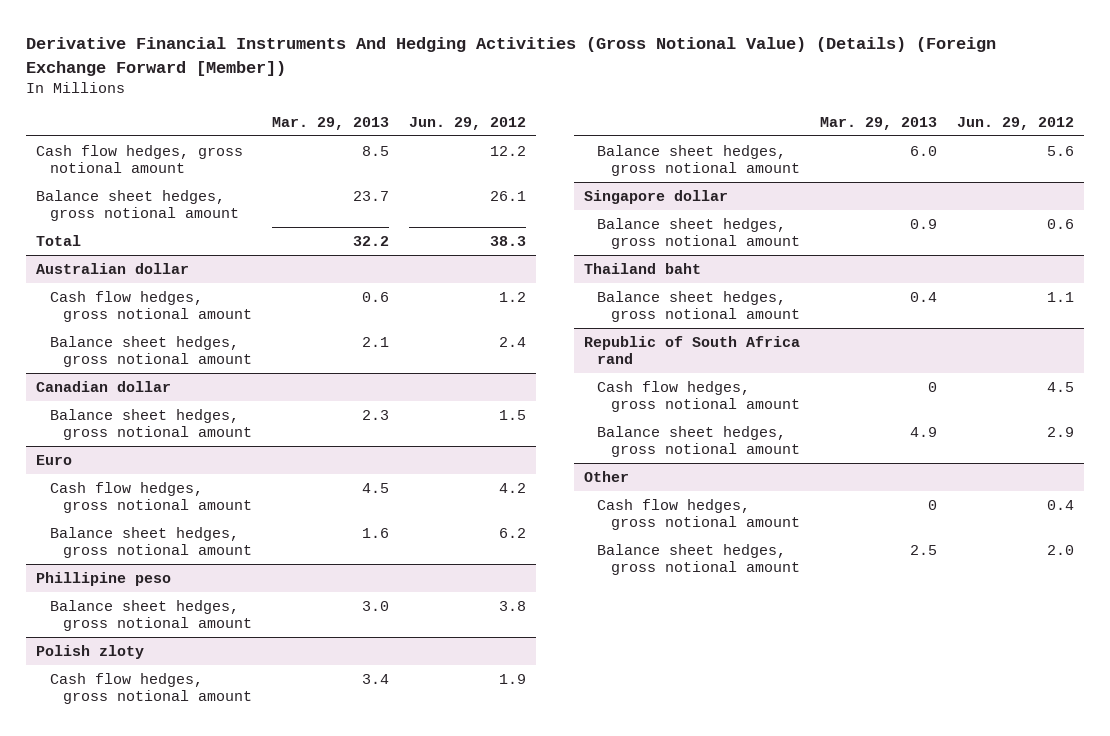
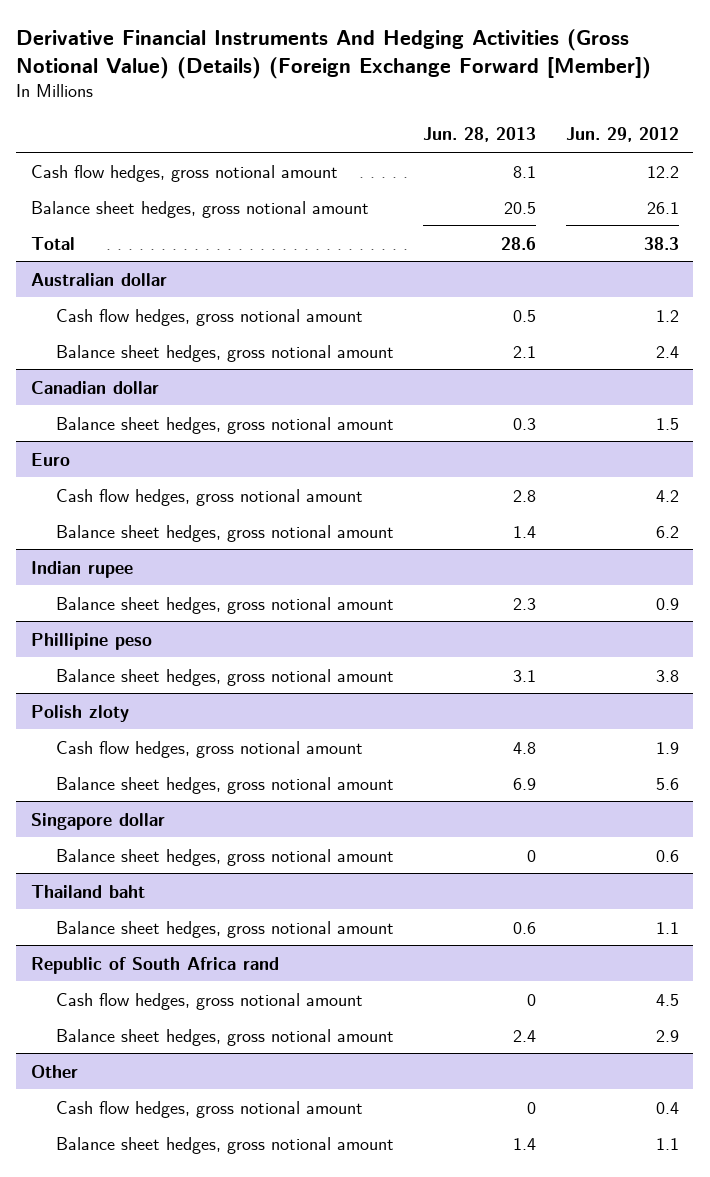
- | Mar. 29, 2013 | Jun. 29, 2012
+ | Jun. 28, 2013 | Jun. 29, 2012
+ Indian rupee
+ Balance sheet hedges, gross notional amount | 2.3 | 0.9
@ Other
- Balance sheet hedges, gross notional amount | 2.5 | 2.0
+ Balance sheet hedges, gross notional amount | 1.4 | 1.1

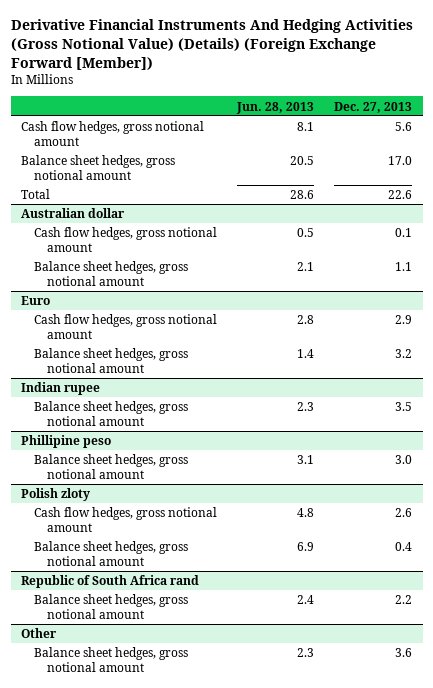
- | Jun. 28, 2013 | Jun. 29, 2012
+ | Jun. 28, 2013 | Dec. 27, 2013
- Canadian dollar
- Balance sheet hedges, gross notional amount | 0.3 | 1.5
- Singapore dollar
- Balance sheet hedges, gross notional amount | 0 | 0.6
- Thailand baht
- Balance sheet hedges, gross notional amount | 0.6 | 1.1
@ Republic of South Africa rand
- Cash flow hedges, gross notional amount | 0 | 4.5
@ Other
- Cash flow hedges, gross notional amount | 0 | 0.4
- Balance sheet hedges, gross notional amount | 1.4 | 1.1
+ Balance sheet hedges, gross notional amount | 2.3 | 3.6

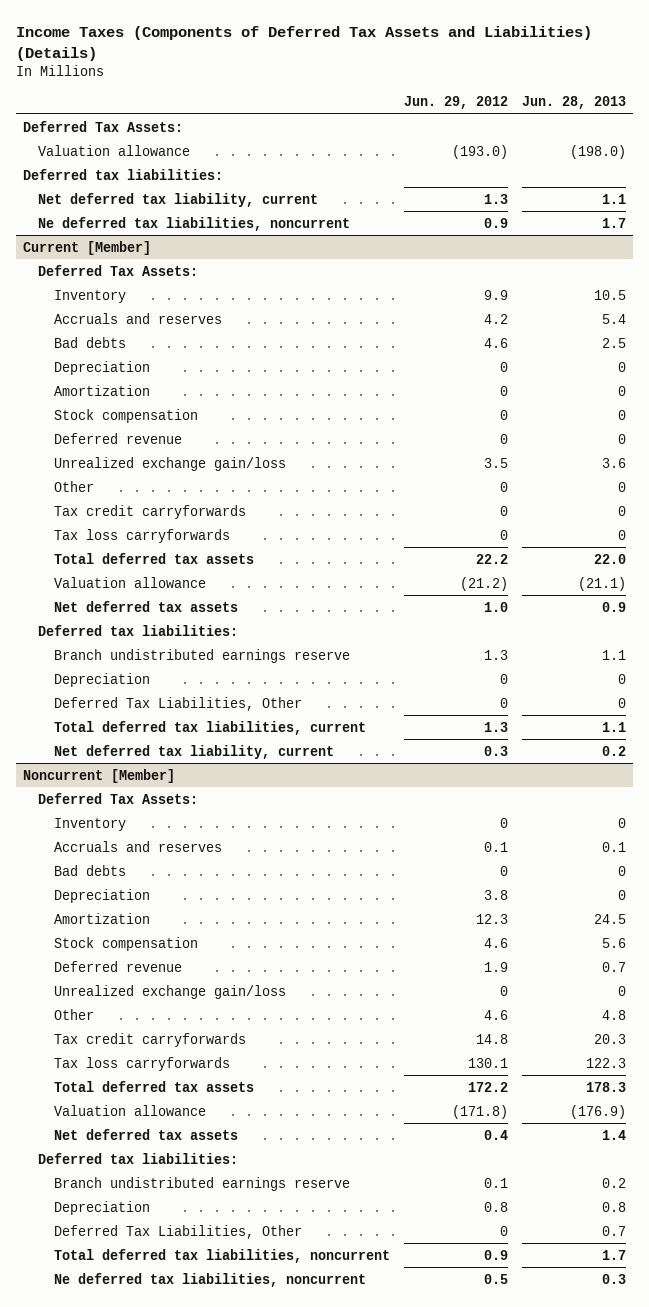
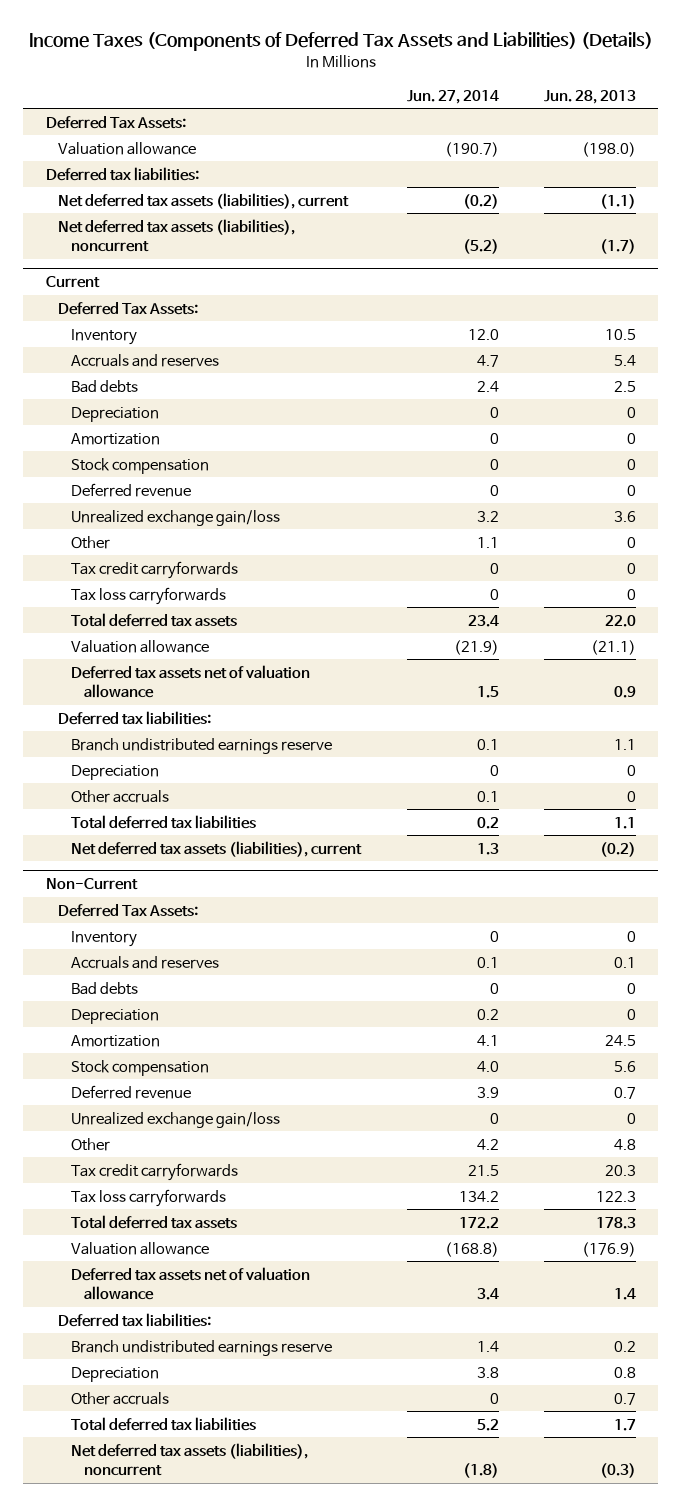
- | Jun. 29, 2012 | Jun. 28, 2013
+ | Jun. 27, 2014 | Jun. 28, 2013
- Net deferred tax liability, current | 1.3 | 1.1
- Ne deferred tax liabilities, noncurrent | 0.9 | 1.7
- Current [Member]
+ Net deferred tax assets (liabilities), current | (0.2) | (1.1)
+ Net deferred tax assets (liabilities), noncurrent | (5.2) | (1.7)
+ Current
- Net deferred tax assets | 1.0 | 0.9
+ Deferred tax assets net of valuation allowance | 1.5 | 0.9
- Deferred Tax Liabilities, Other | 0 | 0
- Total deferred tax liabilities, current | 1.3 | 1.1
- Net deferred tax liability, current | 0.3 | 0.2
- Noncurrent [Member]
+ Other accruals | 0.1 | 0
+ Total deferred tax liabilities | 0.2 | 1.1
+ Net deferred tax assets (liabilities), current | 1.3 | (0.2)
+ Non-Current
- Net deferred tax assets | 0.4 | 1.4
+ Deferred tax assets net of valuation allowance | 3.4 | 1.4
- Deferred Tax Liabilities, Other | 0 | 0.7
- Total deferred tax liabilities, noncurrent | 0.9 | 1.7
- Ne deferred tax liabilities, noncurrent | 0.5 | 0.3
+ Other accruals | 0 | 0.7
+ Total deferred tax liabilities | 5.2 | 1.7
+ Net deferred tax assets (liabilities), noncurrent | (1.8) | (0.3)

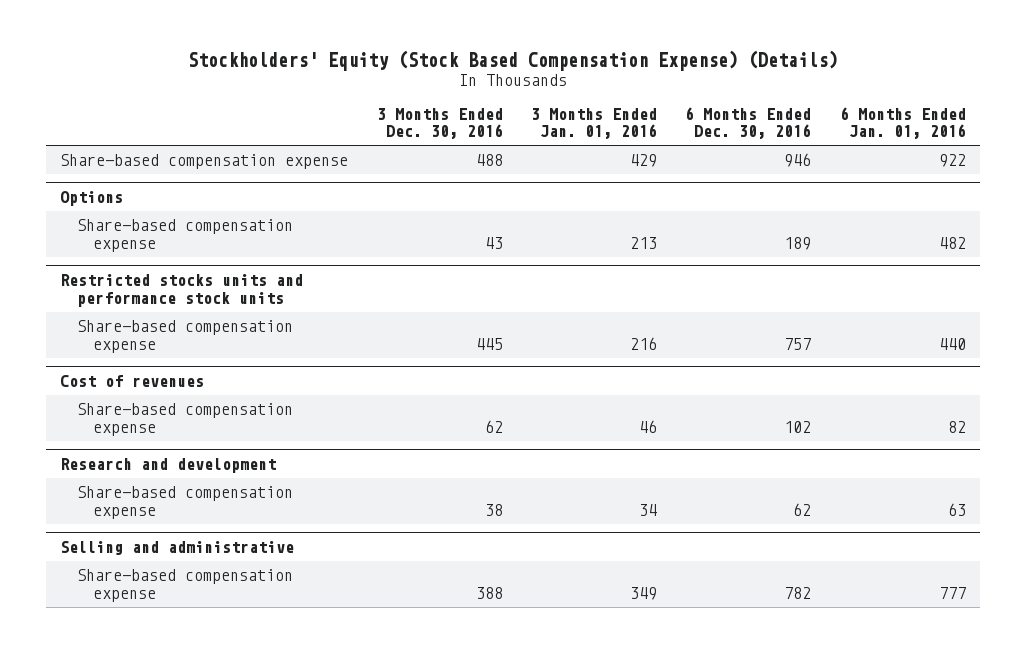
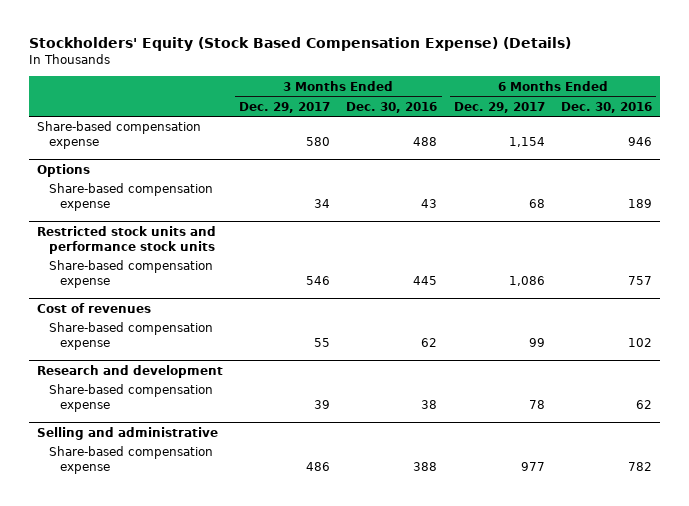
- | 3 Months Ended Dec. 30, 2016 | 3 Months Ended Jan. 01, 2016 | 6 Months Ended Dec. 30, 2016 | 6 Months Ended Jan. 01, 2016
+ | 3 Months Ended Dec. 29, 2017 | 3 Months Ended Dec. 30, 2016 | 6 Months Ended Dec. 29, 2017 | 6 Months Ended Dec. 30, 2016
- Restricted stocks units and performance stock units
+ Restricted stock units and performance stock units

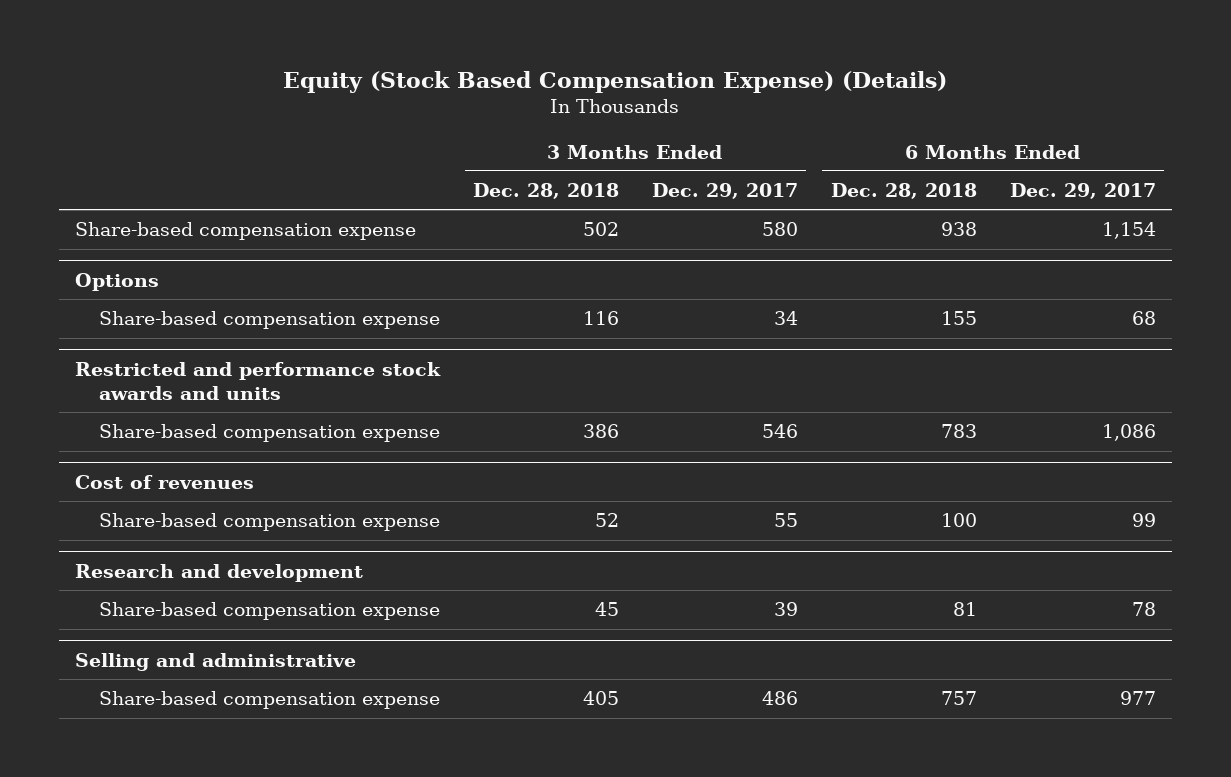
- Stockholders' Equity (Stock Based Compensation Expense) (Details)
+ Equity (Stock Based Compensation Expense) (Details)
- | 3 Months Ended Dec. 29, 2017 | 3 Months Ended Dec. 30, 2016 | 6 Months Ended Dec. 29, 2017 | 6 Months Ended Dec. 30, 2016
+ | 3 Months Ended Dec. 28, 2018 | 3 Months Ended Dec. 29, 2017 | 6 Months Ended Dec. 28, 2018 | 6 Months Ended Dec. 29, 2017
- Restricted stock units and performance stock units
+ Restricted and performance stock awards and units

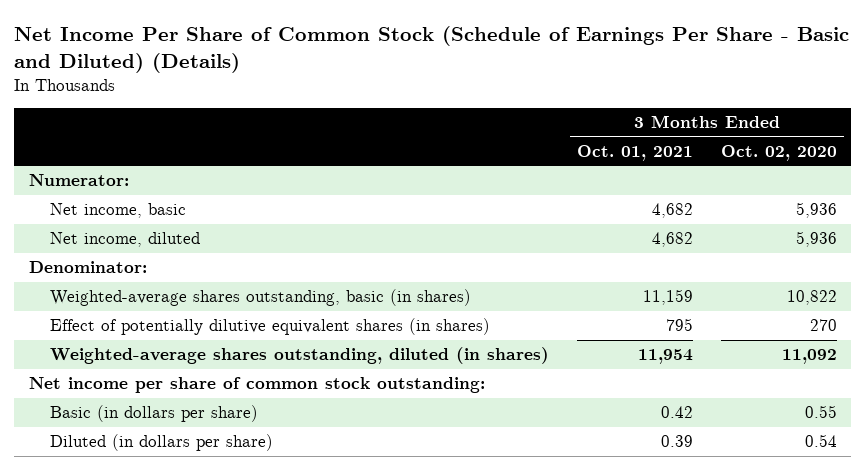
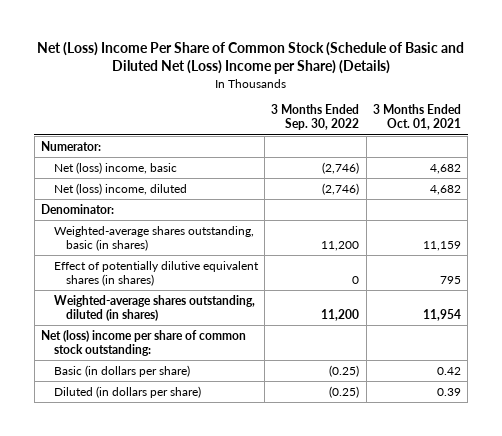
- Net Income Per Share of Common Stock (Schedule of Earnings Per Share - Basic and Diluted) (Details)
+ Net (Loss) Income Per Share of Common Stock (Schedule of Basic and Diluted Net (Loss) Income per Share) (Details)
- | 3 Months Ended Oct. 01, 2021 | 3 Months Ended Oct. 02, 2020
+ | 3 Months Ended Sep. 30, 2022 | 3 Months Ended Oct. 01, 2021
- Net income, basic | 4,682 | 5,936
- Net income, diluted | 4,682 | 5,936
+ Net (loss) income, basic | (2,746) | 4,682
+ Net (loss) income, diluted | (2,746) | 4,682
- Net income per share of common stock outstanding:
+ Net (loss) income per share of common stock outstanding:

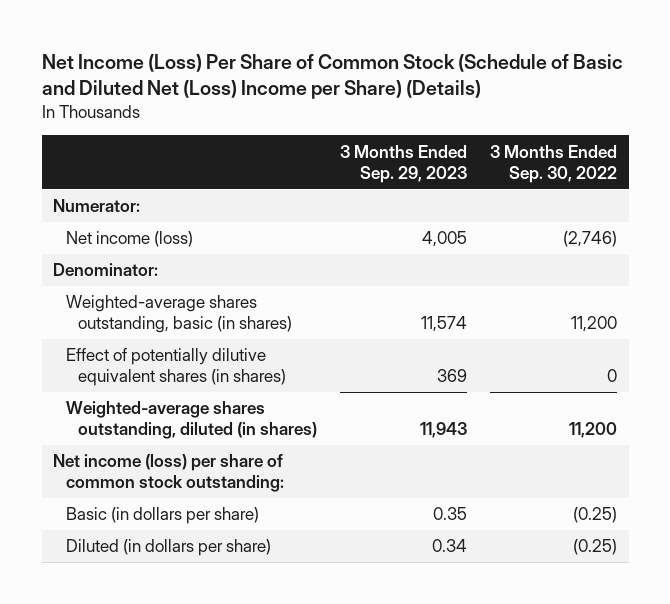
- Net (Loss) Income Per Share of Common Stock (Schedule of Basic and Diluted Net (Loss) Income per Share) (Details)
+ Net Income (Loss) Per Share of Common Stock (Schedule of Basic and Diluted Net (Loss) Income per Share) (Details)
- | 3 Months Ended Sep. 30, 2022 | 3 Months Ended Oct. 01, 2021
+ | 3 Months Ended Sep. 29, 2023 | 3 Months Ended Sep. 30, 2022
- Net (loss) income, basic | (2,746) | 4,682
- Net (loss) income, diluted | (2,746) | 4,682
+ Net income (loss) | 4,005 | (2,746)
- Net (loss) income per share of common stock outstanding:
+ Net income (loss) per share of common stock outstanding:

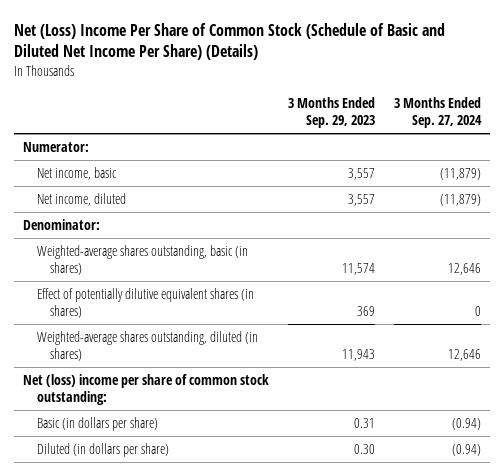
- Net Income (Loss) Per Share of Common Stock (Schedule of Basic and Diluted Net (Loss) Income per Share) (Details)
+ Net (Loss) Income Per Share of Common Stock (Schedule of Basic and Diluted Net Income Per Share) (Details)
- | 3 Months Ended Sep. 29, 2023 | 3 Months Ended Sep. 30, 2022
+ | 3 Months Ended Sep. 29, 2023 | 3 Months Ended Sep. 27, 2024
- Net income (loss) | 4,005 | (2,746)
+ Net income, basic | 3,557 | (11,879)
+ Net income, diluted | 3,557 | (11,879)
- Net income (loss) per share of common stock outstanding:
- Basic (in dollars per share) | 0.35 | (0.25)
- Diluted (in dollars per share) | 0.34 | (0.25)
+ Net (loss) income per share of common stock outstanding:
+ Basic (in dollars per share) | 0.31 | (0.94)
+ Diluted (in dollars per share) | 0.30 | (0.94)

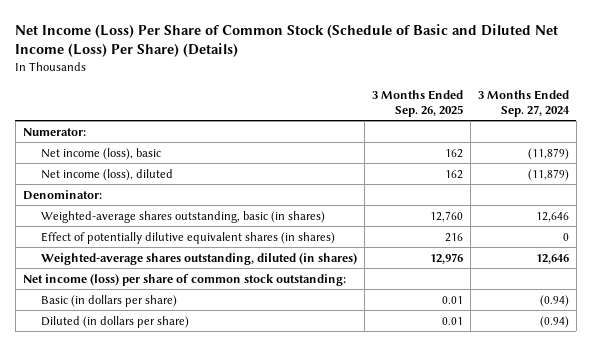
- Net (Loss) Income Per Share of Common Stock (Schedule of Basic and Diluted Net Income Per Share) (Details)
+ Net Income (Loss) Per Share of Common Stock (Schedule of Basic and Diluted Net Income (Loss) Per Share) (Details)
- | 3 Months Ended Sep. 29, 2023 | 3 Months Ended Sep. 27, 2024
+ | 3 Months Ended Sep. 26, 2025 | 3 Months Ended Sep. 27, 2024
- Net income, basic | 3,557 | (11,879)
- Net income, diluted | 3,557 | (11,879)
+ Net income (loss), basic | 162 | (11,879)
+ Net income (loss), diluted | 162 | (11,879)
- Net (loss) income per share of common stock outstanding:
+ Net income (loss) per share of common stock outstanding:

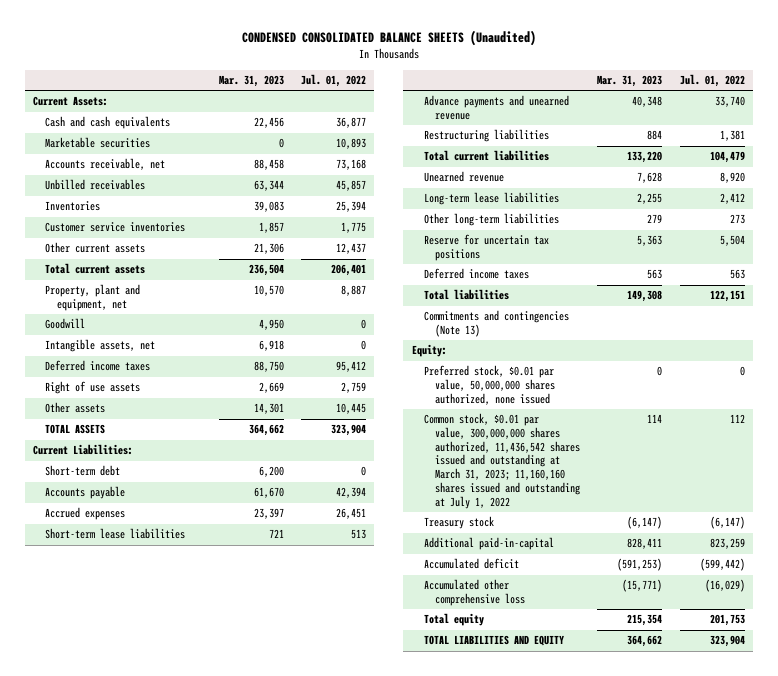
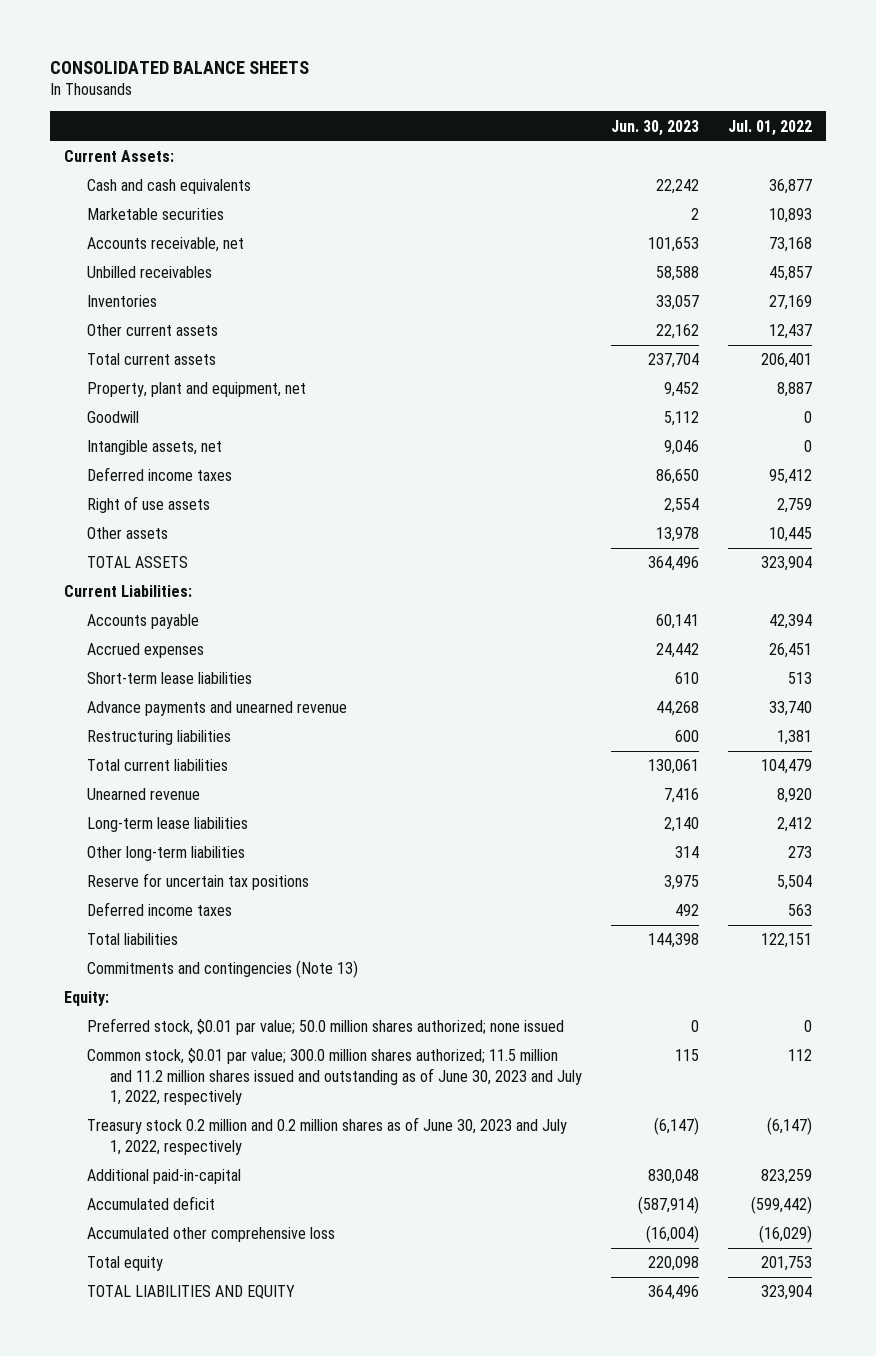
- CONDENSED CONSOLIDATED BALANCE SHEETS (Unaudited)
+ CONSOLIDATED BALANCE SHEETS
- | Mar. 31, 2023 | Jul. 01, 2022
+ | Jun. 30, 2023 | Jul. 01, 2022
- Inventories | 39,083 | 25,394
- Customer service inventories | 1,857 | 1,775
+ Inventories | 33,057 | 27,169
- Short-term debt | 6,200 | 0
- Preferred stock, $0.01 par value, 50,000,000 shares authorized, none issued | 0 | 0
- Common stock, $0.01 par value, 300,000,000 shares authorized, 11,436,542 shares issued and outstanding at March 31, 2023; 11,160,160 shares issued and outstanding at July 1, 2022 | 114 | 112
- Treasury stock | (6,147) | (6,147)
+ Preferred stock, $0.01 par value; 50.0 million shares authorized; none issued | 0 | 0
+ Common stock, $0.01 par value; 300.0 million shares authorized; 11.5 million and 11.2 million shares issued and outstanding as of June 30, 2023 and July 1, 2022, respectively | 115 | 112
+ Treasury stock 0.2 million and 0.2 million shares as of June 30, 2023 and July 1, 2022, respectively | (6,147) | (6,147)

